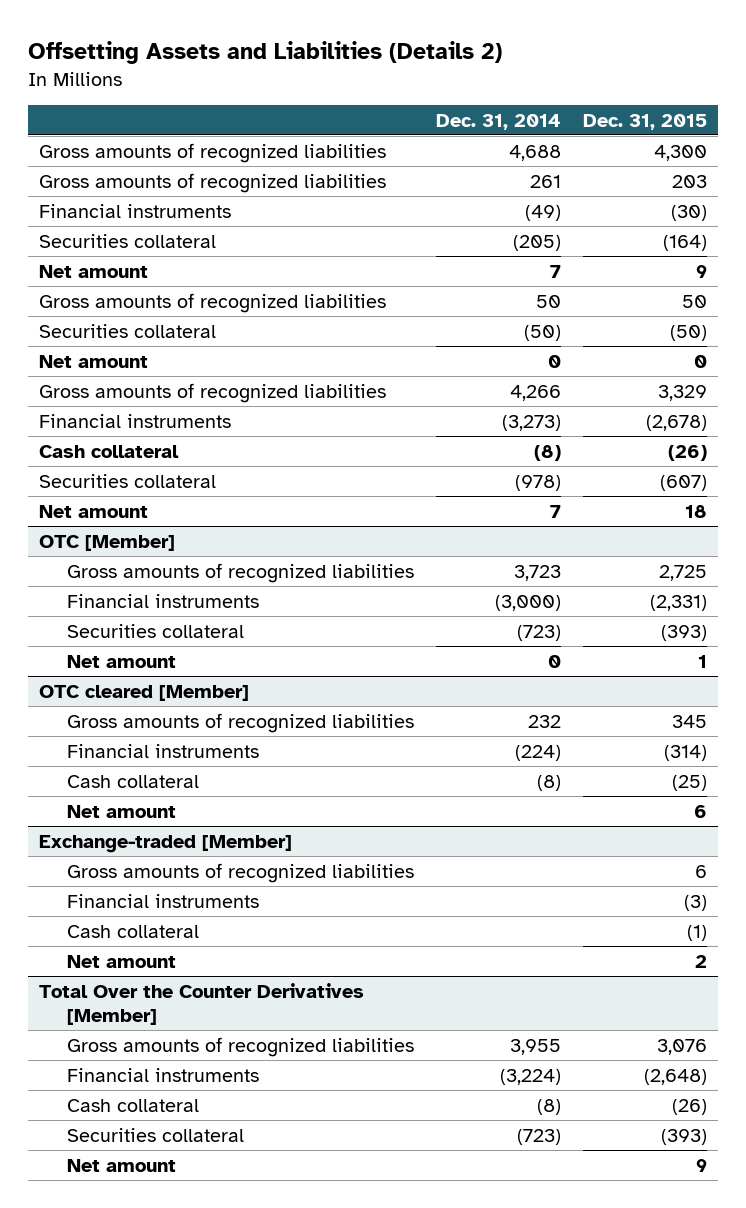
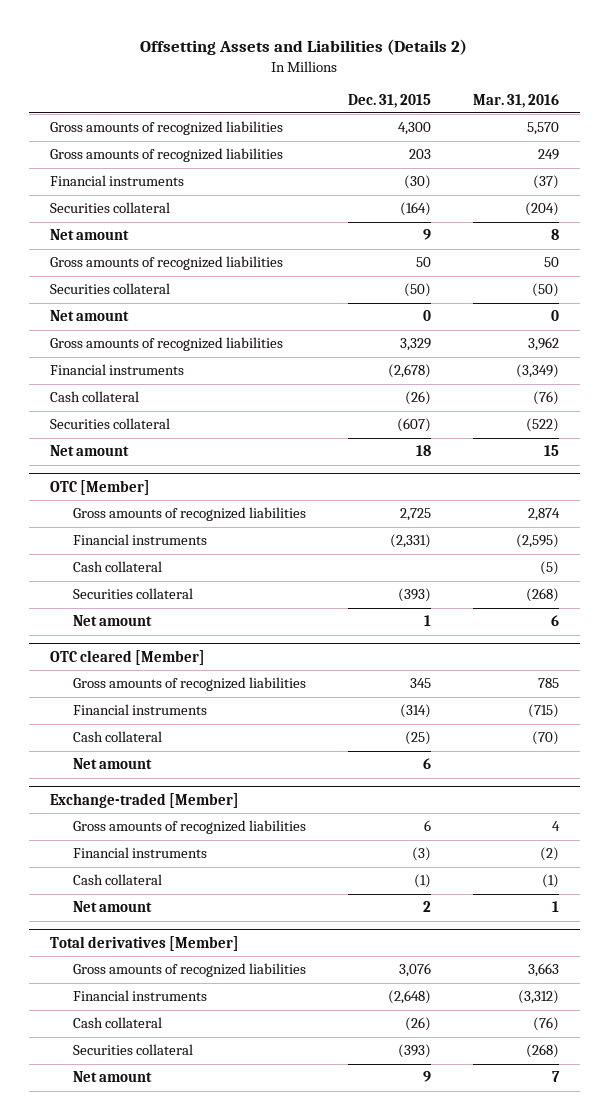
- | Dec. 31, 2014 | Dec. 31, 2015
+ | Dec. 31, 2015 | Mar. 31, 2016
@ OTC [Member]
+ Cash collateral | | (5)
- Total Over the Counter Derivatives [Member]
+ Total derivatives [Member]

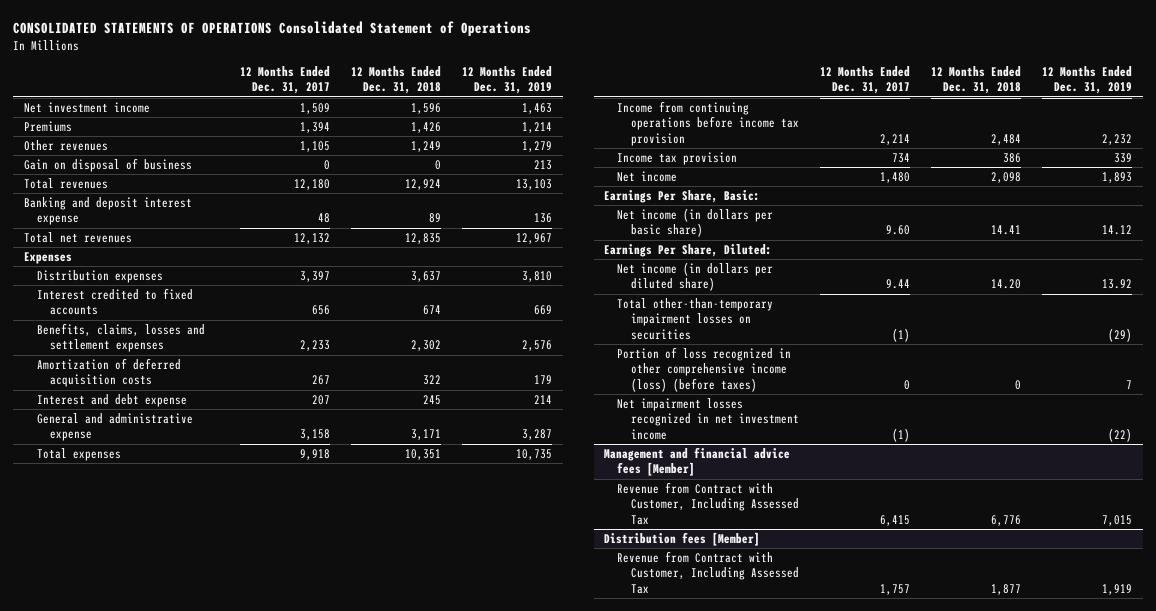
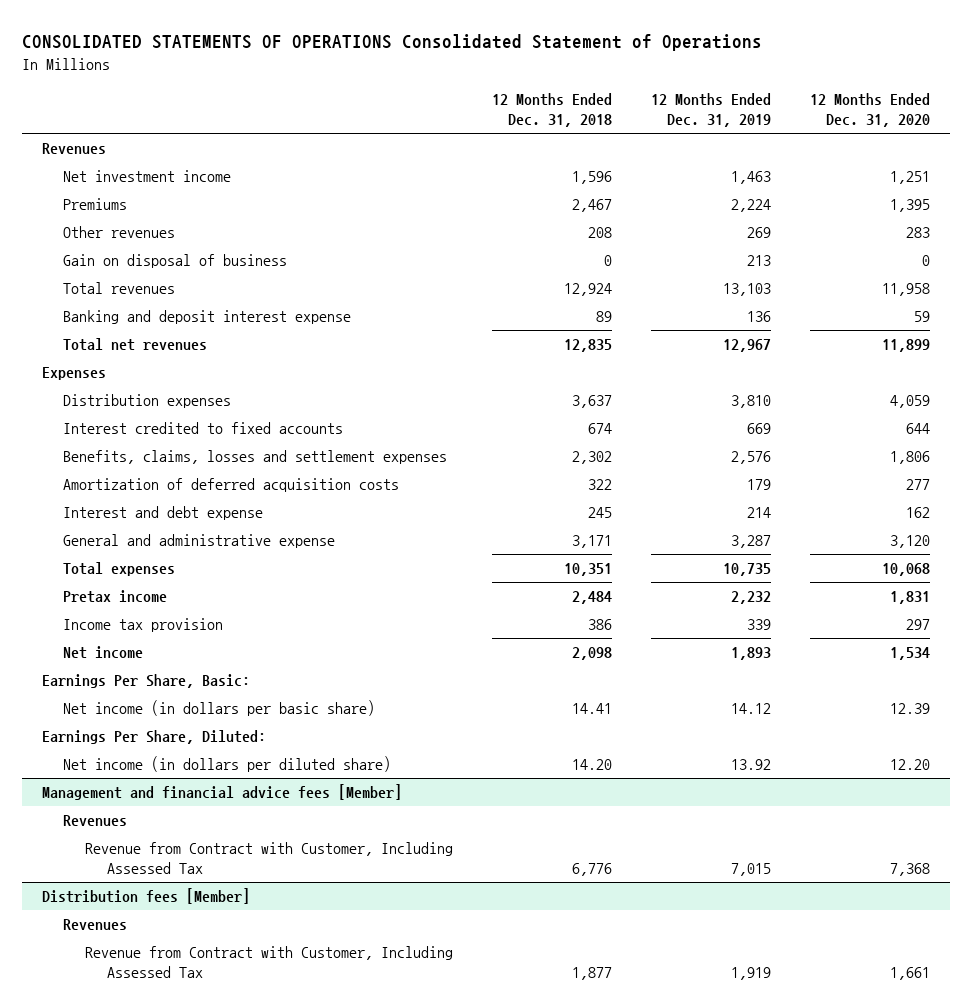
- | 12 Months Ended Dec. 31, 2017 | 12 Months Ended Dec. 31, 2018 | 12 Months Ended Dec. 31, 2019
+ | 12 Months Ended Dec. 31, 2018 | 12 Months Ended Dec. 31, 2019 | 12 Months Ended Dec. 31, 2020
+ Revenues
- Premiums | 1,394 | 1,426 | 1,214
- Other revenues | 1,105 | 1,249 | 1,279
+ Premiums | 2,467 | 2,224 | 1,395
+ Other revenues | 208 | 269 | 283
- Income from continuing operations before income tax provision | 2,214 | 2,484 | 2,232
+ Pretax income | 2,484 | 2,232 | 1,831
- Total other-than-temporary impairment losses on securities | (1) | | (29)
- Portion of loss recognized in other comprehensive income (loss) (before taxes) | 0 | 0 | 7
- Net impairment losses recognized in net investment income | (1) | | (22)
@ Management and financial advice fees [Member]
+ Revenues
@ Distribution fees [Member]
+ Revenues

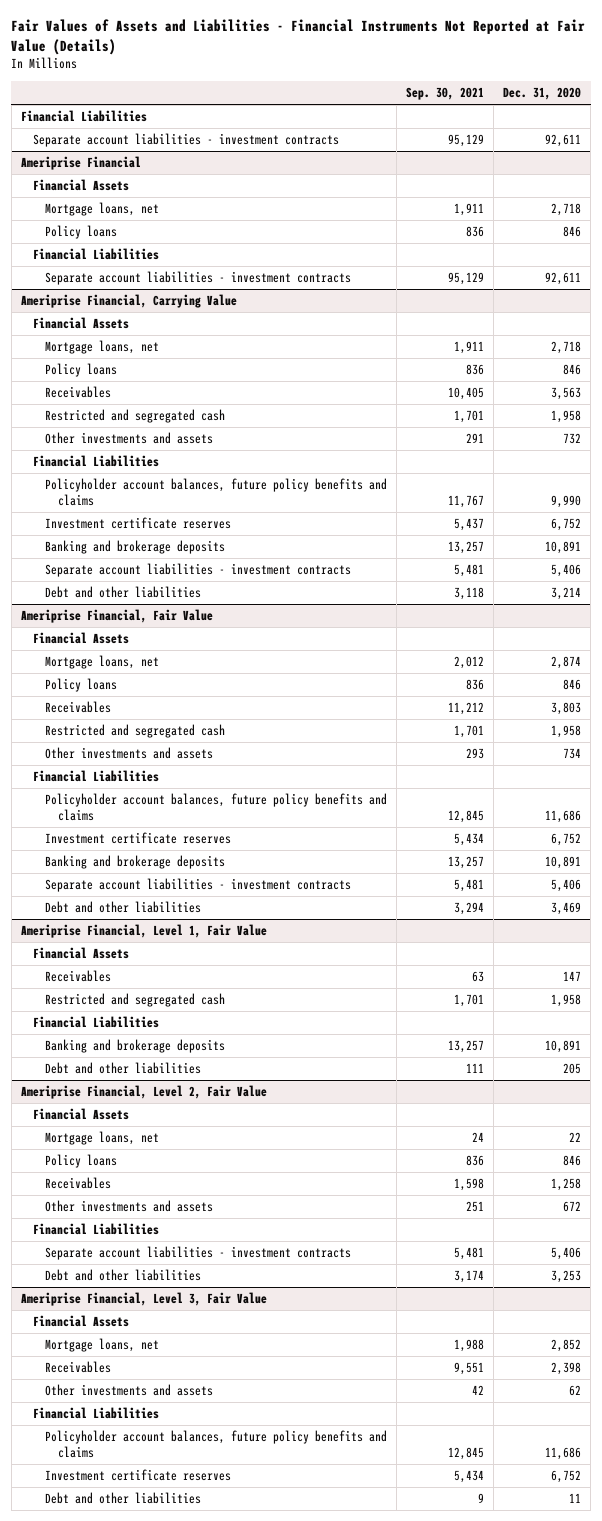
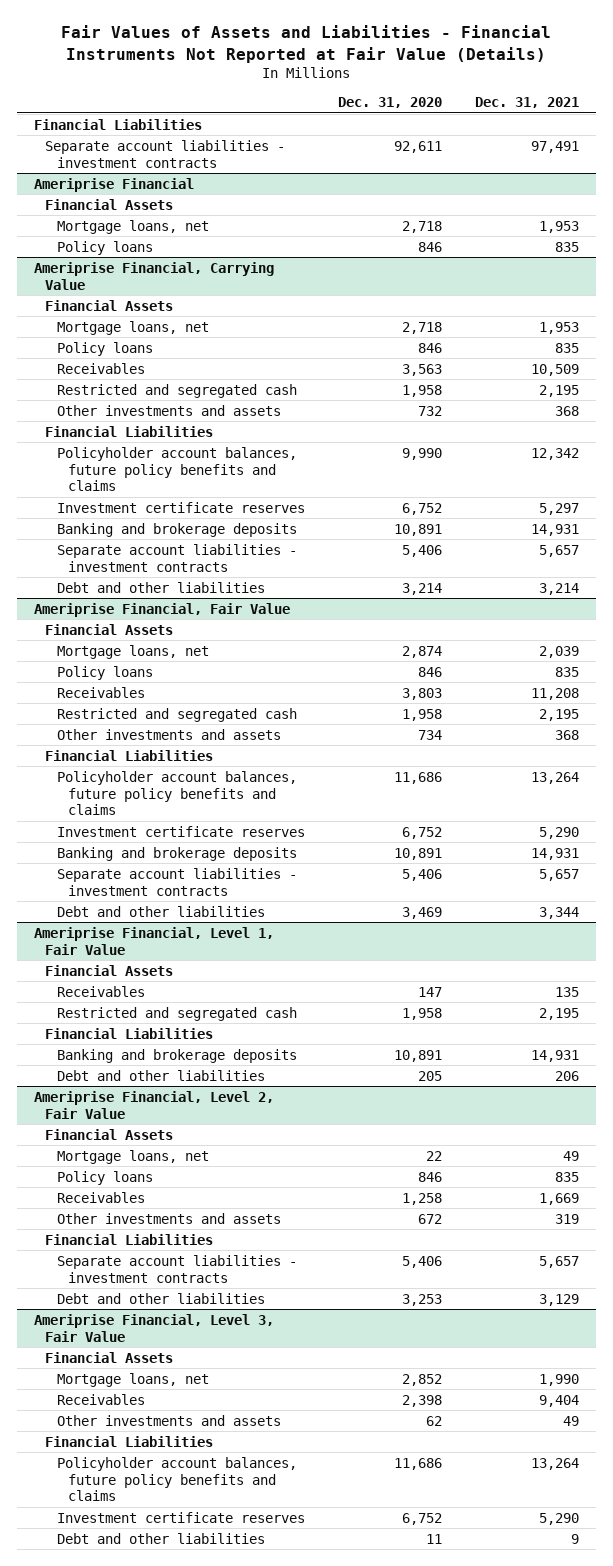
- | Sep. 30, 2021 | Dec. 31, 2020
+ | Dec. 31, 2020 | Dec. 31, 2021
@ Ameriprise Financial
- Financial Liabilities
- Separate account liabilities - investment contracts | 95,129 | 92,611

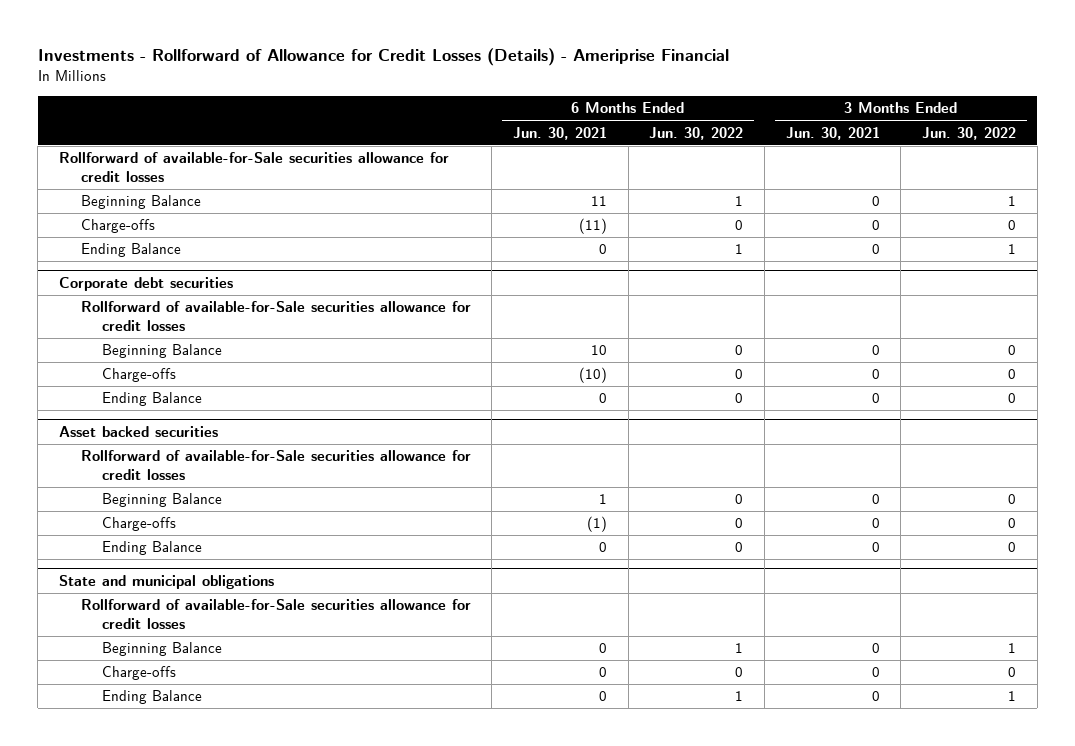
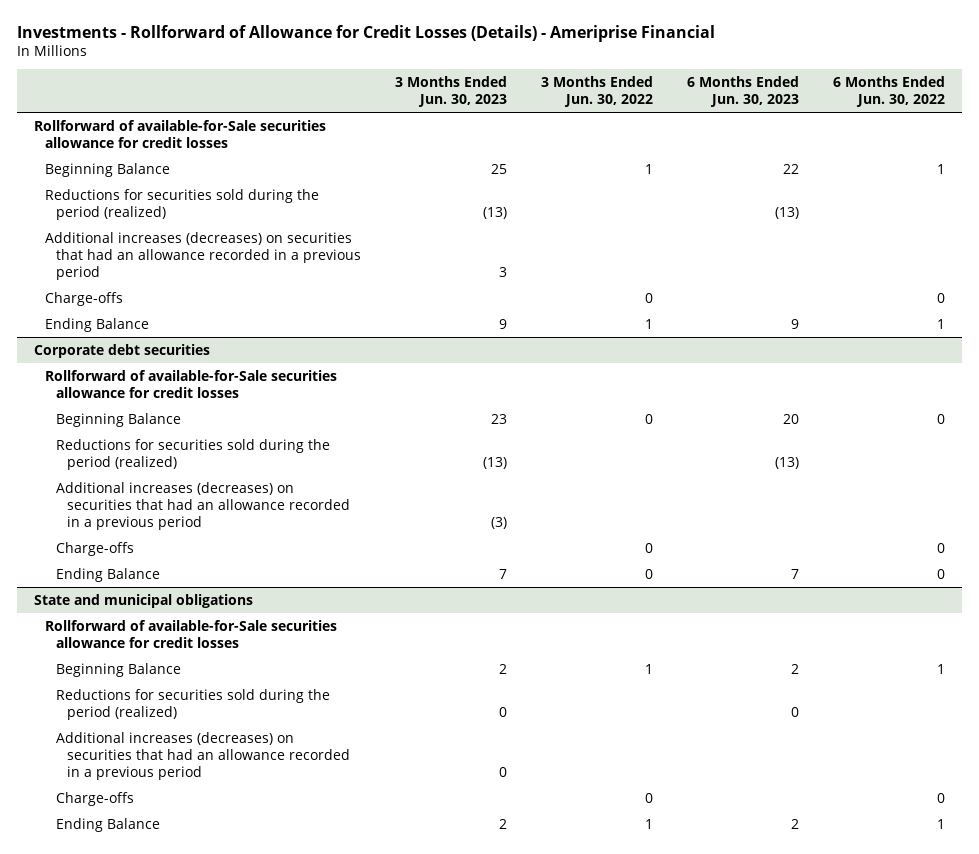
- | 6 Months Ended Jun. 30, 2021 | 6 Months Ended Jun. 30, 2022 | 3 Months Ended Jun. 30, 2021 | 3 Months Ended Jun. 30, 2022
+ | 3 Months Ended Jun. 30, 2023 | 3 Months Ended Jun. 30, 2022 | 6 Months Ended Jun. 30, 2023 | 6 Months Ended Jun. 30, 2022
+ Reductions for securities sold during the period (realized) | (13) | | (13) |
+ Additional increases (decreases) on securities that had an allowance recorded in a previous period | 3 | | |
@ Corporate debt securities
- Charge-offs | (10) | 0 | 0 | 0
- Ending Balance | 0 | 0 | 0 | 0
- Asset backed securities
- Rollforward of available-for-Sale securities allowance for credit losses
- Beginning Balance | 1 | 0 | 0 | 0
@ Corporate debt securities
+ Reductions for securities sold during the period (realized) | (13) | | (13) |
+ Additional increases (decreases) on securities that had an allowance recorded in a previous period | (3) | | |
@ State and municipal obligations
+ Reductions for securities sold during the period (realized) | 0 | | 0 |
+ Additional increases (decreases) on securities that had an allowance recorded in a previous period | 0 | | |

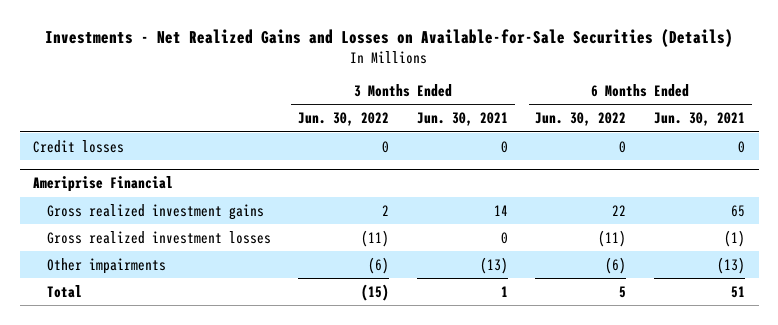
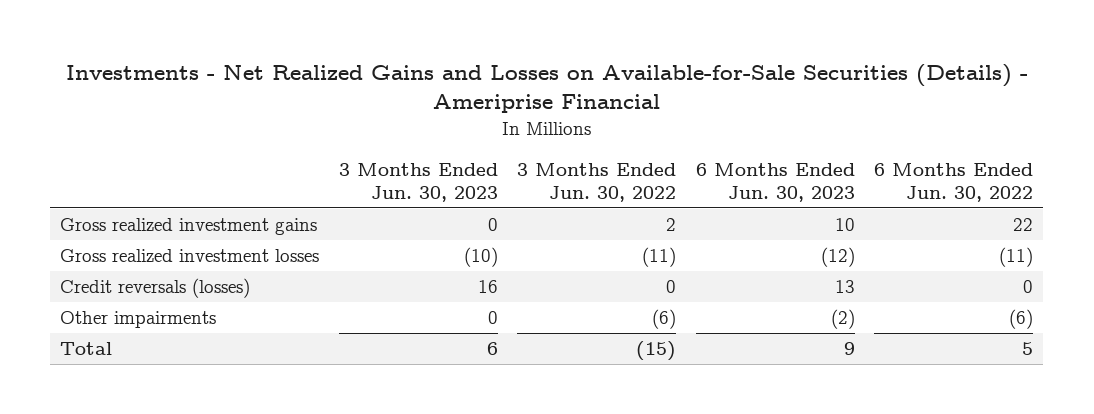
- Investments - Net Realized Gains and Losses on Available-for-Sale Securities (Details)
+ Investments - Net Realized Gains and Losses on Available-for-Sale Securities (Details) - Ameriprise Financial
- | 3 Months Ended Jun. 30, 2022 | 3 Months Ended Jun. 30, 2021 | 6 Months Ended Jun. 30, 2022 | 6 Months Ended Jun. 30, 2021
+ | 3 Months Ended Jun. 30, 2023 | 3 Months Ended Jun. 30, 2022 | 6 Months Ended Jun. 30, 2023 | 6 Months Ended Jun. 30, 2022
- Credit losses | 0 | 0 | 0 | 0
- Ameriprise Financial
+ Credit reversals (losses) | 16 | 0 | 13 | 0

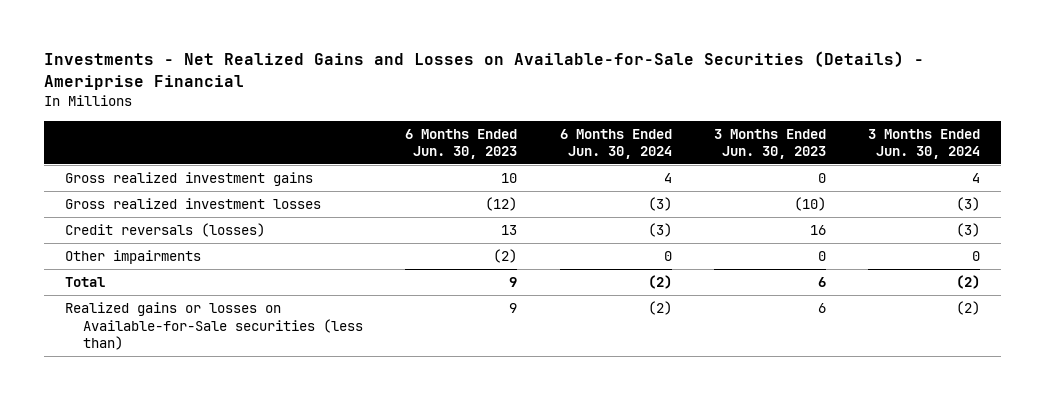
- | 3 Months Ended Jun. 30, 2023 | 3 Months Ended Jun. 30, 2022 | 6 Months Ended Jun. 30, 2023 | 6 Months Ended Jun. 30, 2022
+ | 6 Months Ended Jun. 30, 2023 | 6 Months Ended Jun. 30, 2024 | 3 Months Ended Jun. 30, 2023 | 3 Months Ended Jun. 30, 2024
+ Realized gains or losses on Available-for-Sale securities (less than) | 9 | (2) | 6 | (2)

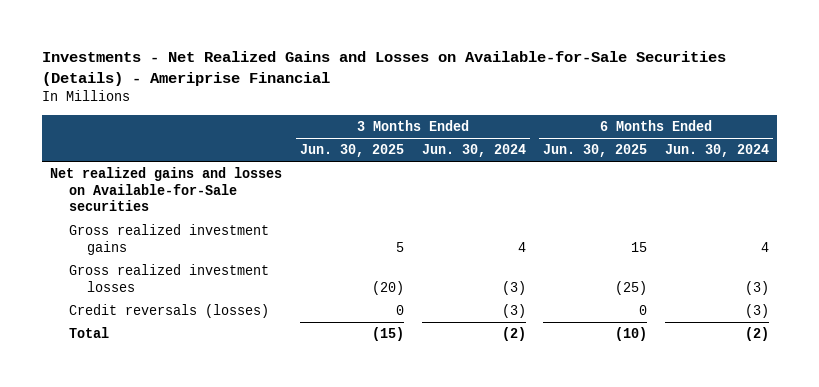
- | 6 Months Ended Jun. 30, 2023 | 6 Months Ended Jun. 30, 2024 | 3 Months Ended Jun. 30, 2023 | 3 Months Ended Jun. 30, 2024
+ | 3 Months Ended Jun. 30, 2025 | 3 Months Ended Jun. 30, 2024 | 6 Months Ended Jun. 30, 2025 | 6 Months Ended Jun. 30, 2024
+ Net realized gains and losses on Available-for-Sale securities
- Other impairments | (2) | 0 | 0 | 0
- Realized gains or losses on Available-for-Sale securities (less than) | 9 | (2) | 6 | (2)

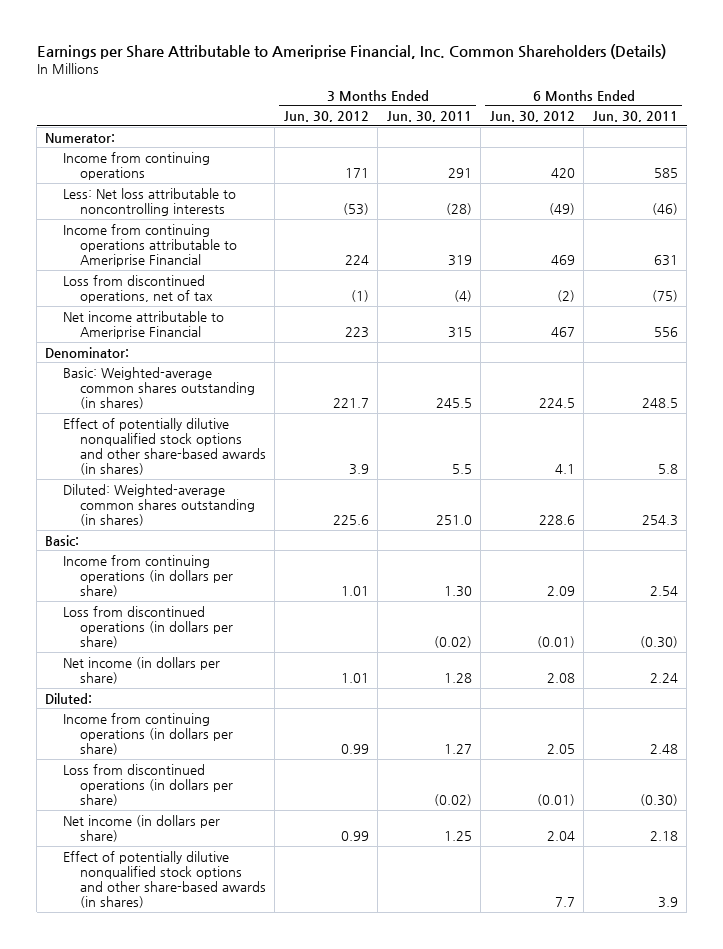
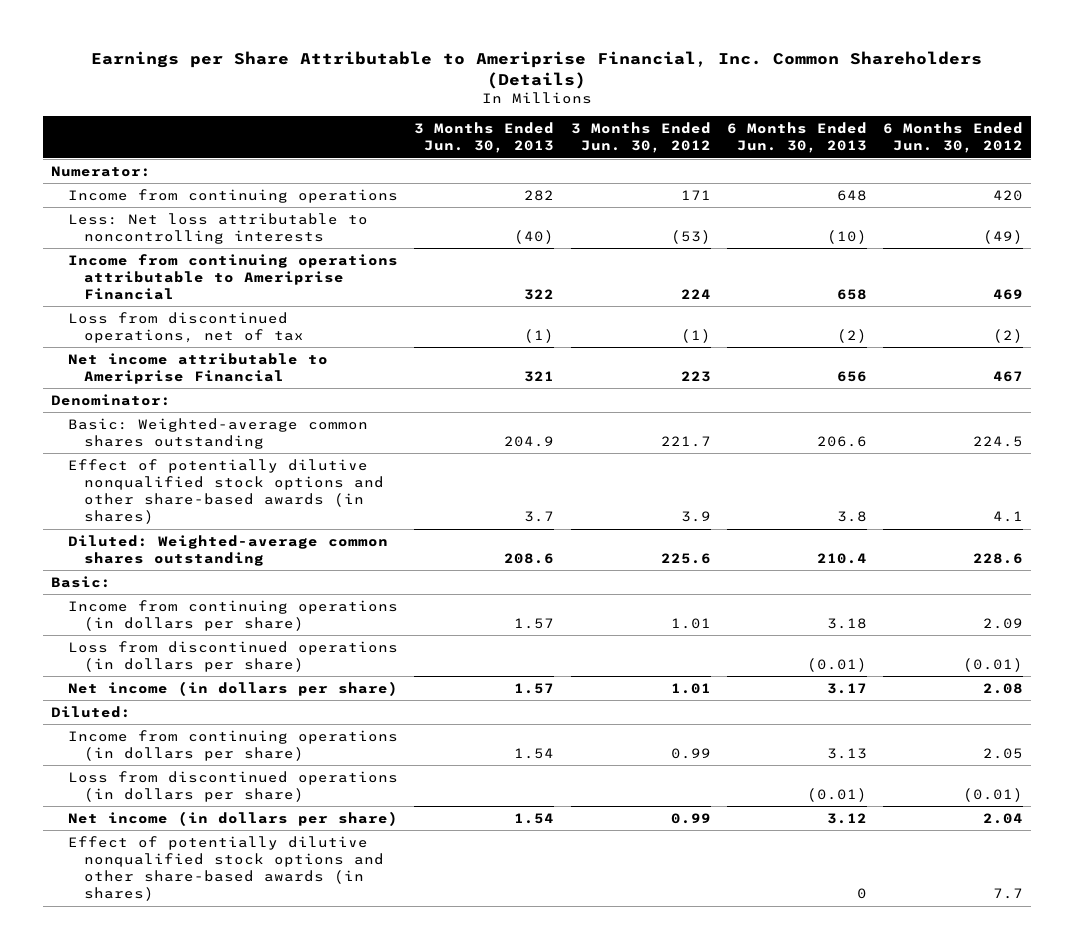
- | 3 Months Ended Jun. 30, 2012 | 3 Months Ended Jun. 30, 2011 | 6 Months Ended Jun. 30, 2012 | 6 Months Ended Jun. 30, 2011
+ | 3 Months Ended Jun. 30, 2013 | 3 Months Ended Jun. 30, 2012 | 6 Months Ended Jun. 30, 2013 | 6 Months Ended Jun. 30, 2012
- Basic: Weighted-average common shares outstanding (in shares) | 221.7 | 245.5 | 224.5 | 248.5
+ Basic: Weighted-average common shares outstanding | 204.9 | 221.7 | 206.6 | 224.5
- Diluted: Weighted-average common shares outstanding (in shares) | 225.6 | 251.0 | 228.6 | 254.3
+ Diluted: Weighted-average common shares outstanding | 208.6 | 225.6 | 210.4 | 228.6

